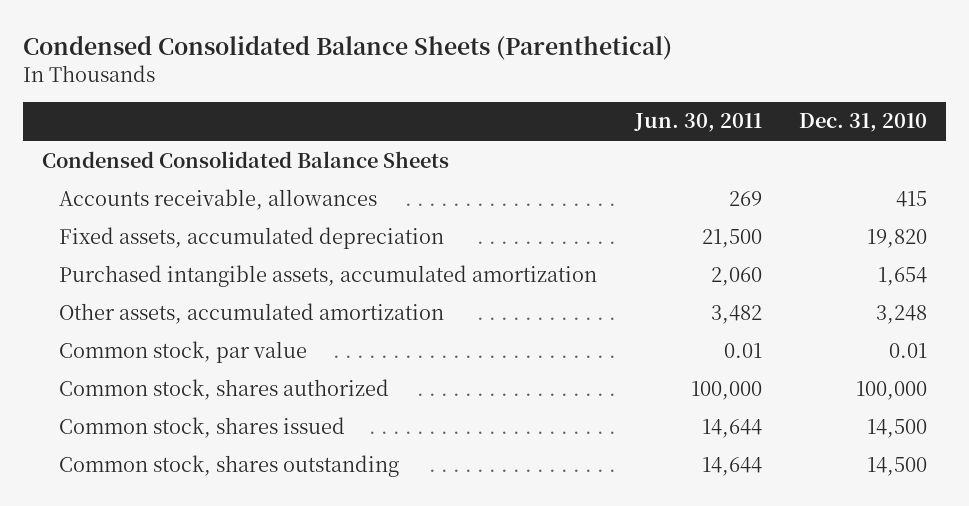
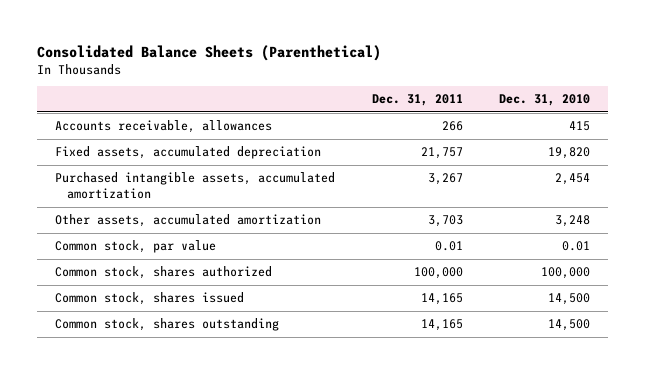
- Condensed Consolidated Balance Sheets (Parenthetical)
+ Consolidated Balance Sheets (Parenthetical)
- | Jun. 30, 2011 | Dec. 31, 2010
+ | Dec. 31, 2011 | Dec. 31, 2010
- Condensed Consolidated Balance Sheets
- Purchased intangible assets, accumulated amortization | 2,060 | 1,654
+ Purchased intangible assets, accumulated amortization | 3,267 | 2,454

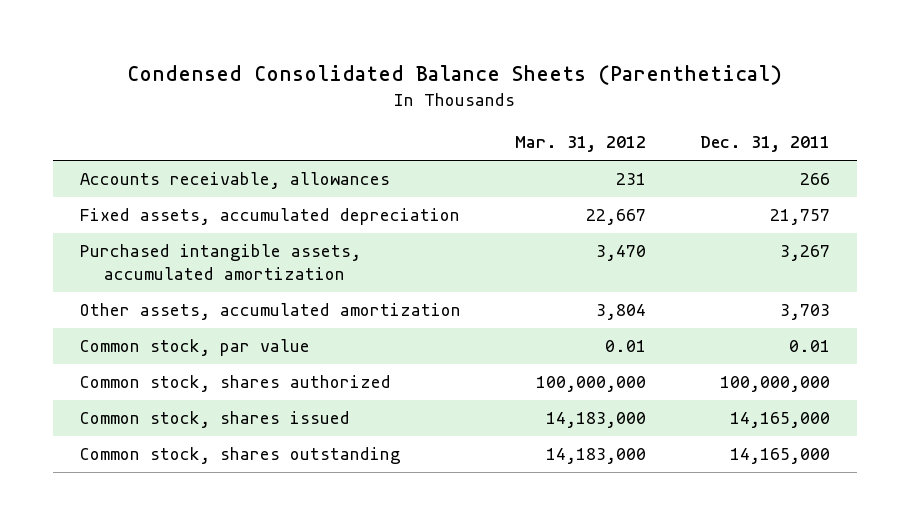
- Consolidated Balance Sheets (Parenthetical)
+ Condensed Consolidated Balance Sheets (Parenthetical)
- | Dec. 31, 2011 | Dec. 31, 2010
+ | Mar. 31, 2012 | Dec. 31, 2011
- Common stock, shares authorized | 100,000 | 100,000
- Common stock, shares issued | 14,165 | 14,500
- Common stock, shares outstanding | 14,165 | 14,500
+ Common stock, shares authorized | 100,000,000 | 100,000,000
+ Common stock, shares issued | 14,183,000 | 14,165,000
+ Common stock, shares outstanding | 14,183,000 | 14,165,000

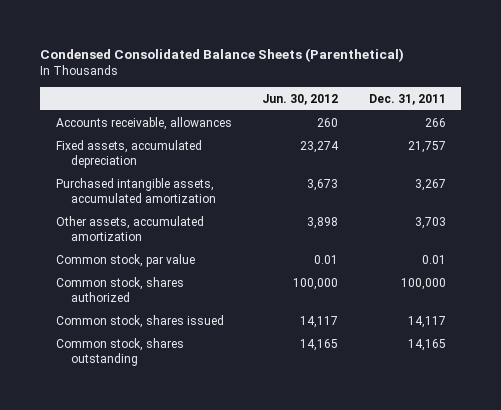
- | Mar. 31, 2012 | Dec. 31, 2011
+ | Jun. 30, 2012 | Dec. 31, 2011
- Common stock, shares authorized | 100,000,000 | 100,000,000
- Common stock, shares issued | 14,183,000 | 14,165,000
- Common stock, shares outstanding | 14,183,000 | 14,165,000
+ Common stock, shares authorized | 100,000 | 100,000
+ Common stock, shares issued | 14,117 | 14,117
+ Common stock, shares outstanding | 14,165 | 14,165

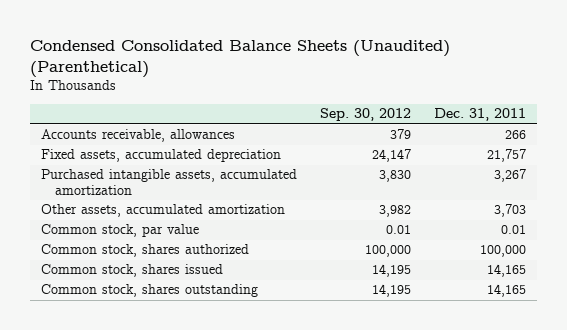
- Condensed Consolidated Balance Sheets (Parenthetical)
+ Condensed Consolidated Balance Sheets (Unaudited) (Parenthetical)
- | Jun. 30, 2012 | Dec. 31, 2011
+ | Sep. 30, 2012 | Dec. 31, 2011
- Common stock, shares issued | 14,117 | 14,117
+ Common stock, shares issued | 14,195 | 14,165

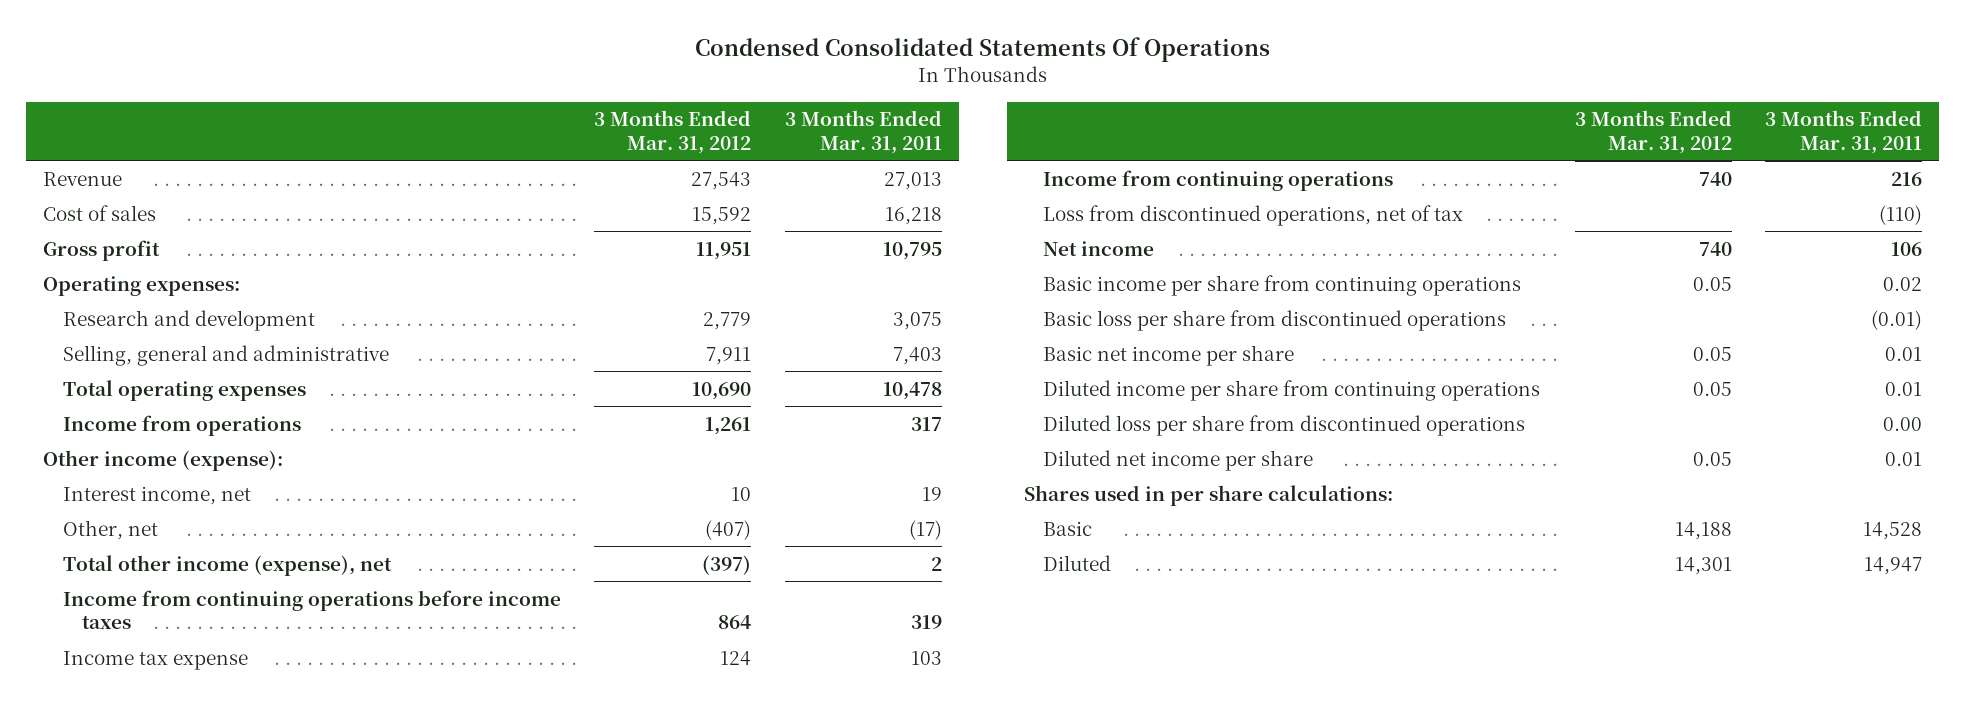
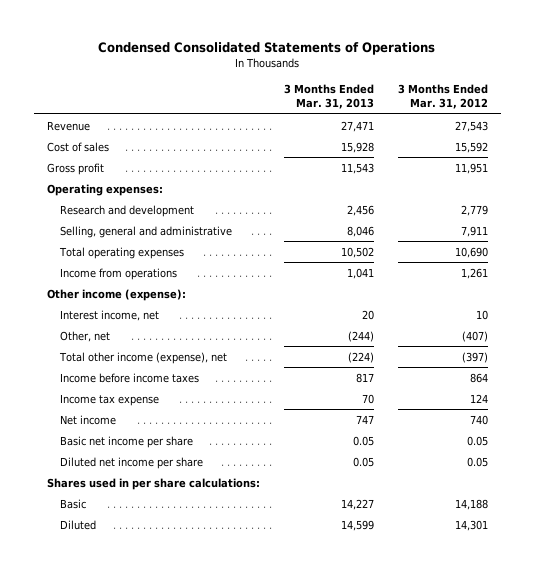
- Condensed Consolidated Statements Of Operations
+ Condensed Consolidated Statements of Operations
- | 3 Months Ended Mar. 31, 2012 | 3 Months Ended Mar. 31, 2011
+ | 3 Months Ended Mar. 31, 2013 | 3 Months Ended Mar. 31, 2012
- Income from continuing operations before income taxes | 864 | 319
+ Income before income taxes | 817 | 864
- Income from continuing operations | 740 | 216
- Loss from discontinued operations, net of tax | | (110)
- Basic income per share from continuing operations | 0.05 | 0.02
- Basic loss per share from discontinued operations | | (0.01)
- Diluted income per share from continuing operations | 0.05 | 0.01
- Diluted loss per share from discontinued operations | | 0.00

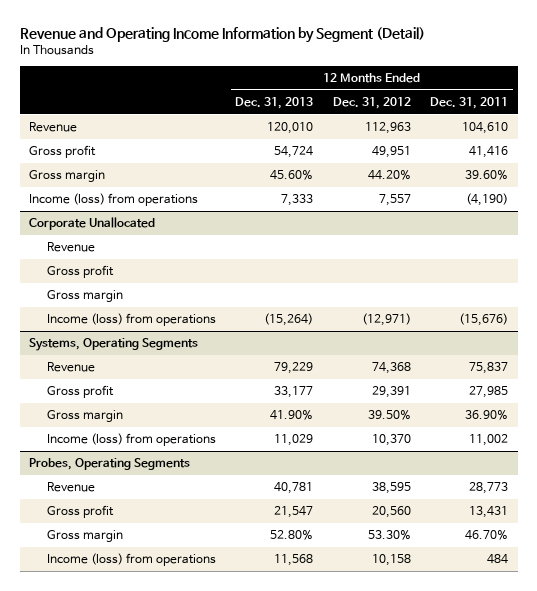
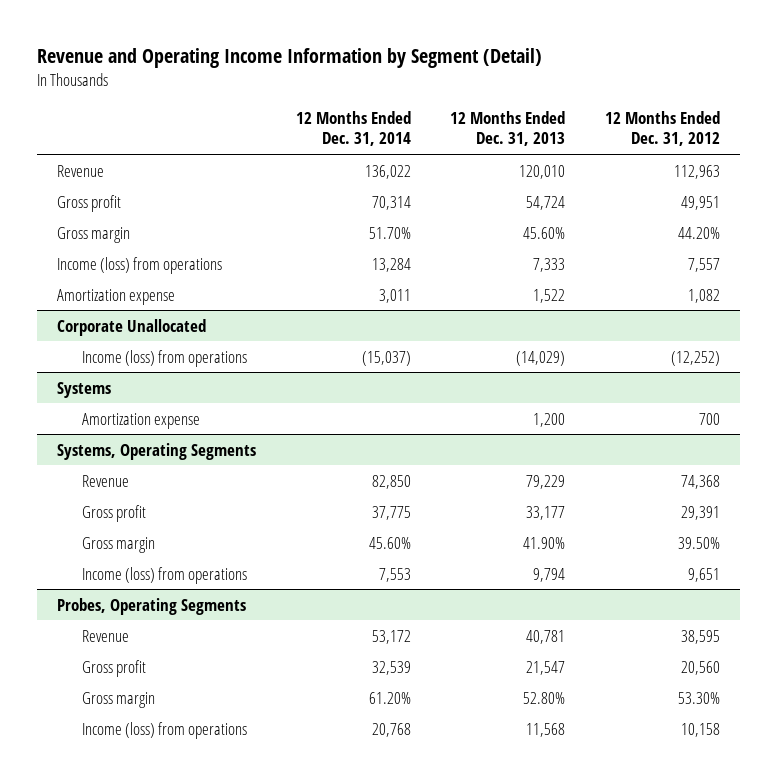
- | 12 Months Ended Dec. 31, 2013 | 12 Months Ended Dec. 31, 2012 | 12 Months Ended Dec. 31, 2011
+ | 12 Months Ended Dec. 31, 2014 | 12 Months Ended Dec. 31, 2013 | 12 Months Ended Dec. 31, 2012
+ Amortization expense | 3,011 | 1,522 | 1,082
@ Corporate Unallocated
- Revenue
- Gross profit
- Gross margin
- Income (loss) from operations | (15,264) | (12,971) | (15,676)
+ Income (loss) from operations | (15,037) | (14,029) | (12,252)
+ Systems
+ Amortization expense | | 1,200 | 700
@ Systems, Operating Segments
- Income (loss) from operations | 11,029 | 10,370 | 11,002
+ Income (loss) from operations | 7,553 | 9,794 | 9,651

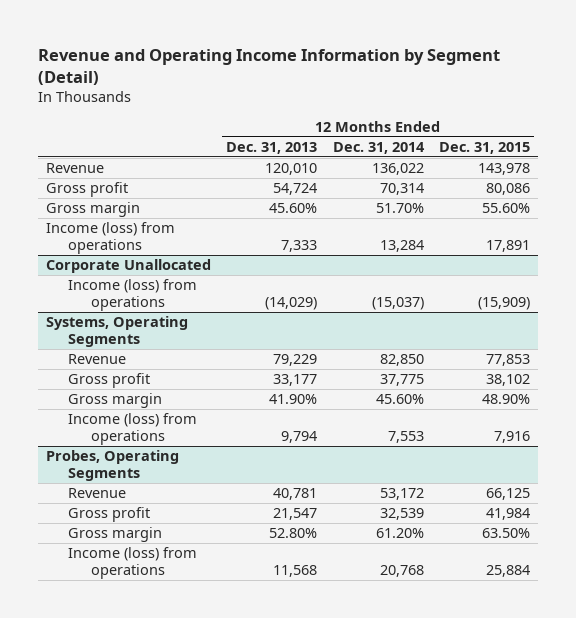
- | 12 Months Ended Dec. 31, 2014 | 12 Months Ended Dec. 31, 2013 | 12 Months Ended Dec. 31, 2012
+ | 12 Months Ended Dec. 31, 2013 | 12 Months Ended Dec. 31, 2014 | 12 Months Ended Dec. 31, 2015
- Amortization expense | 3,011 | 1,522 | 1,082
- Systems
- Amortization expense | | 1,200 | 700

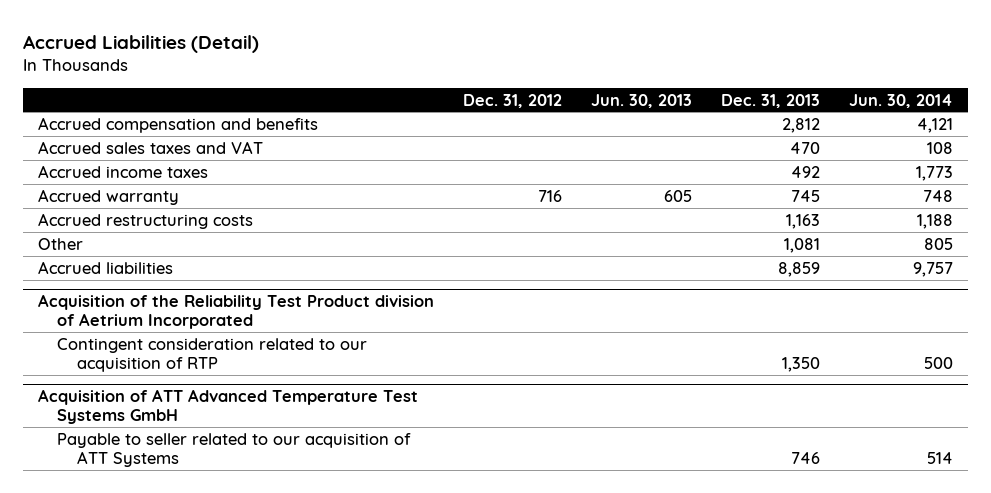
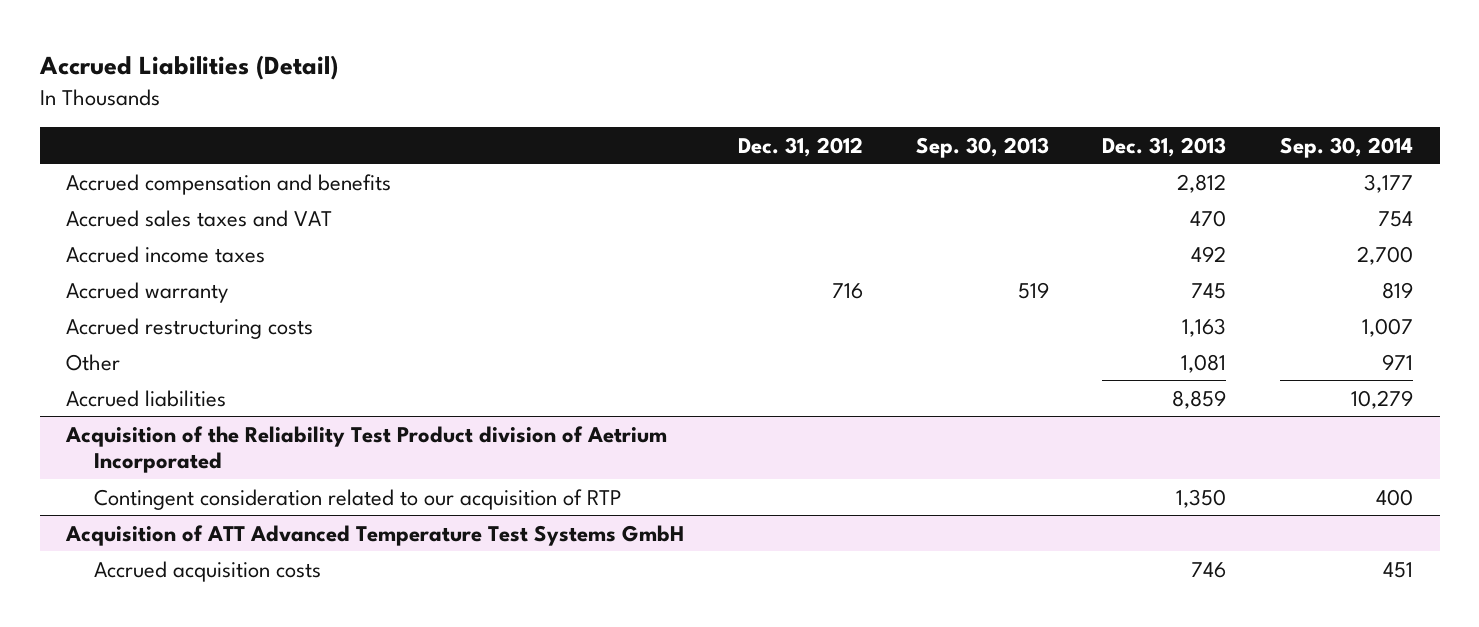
- | Dec. 31, 2012 | Jun. 30, 2013 | Dec. 31, 2013 | Jun. 30, 2014
+ | Dec. 31, 2012 | Sep. 30, 2013 | Dec. 31, 2013 | Sep. 30, 2014
@ Acquisition of ATT Advanced Temperature Test Systems GmbH
- Payable to seller related to our acquisition of ATT Systems | | | 746 | 514
+ Accrued acquisition costs | | | 746 | 451

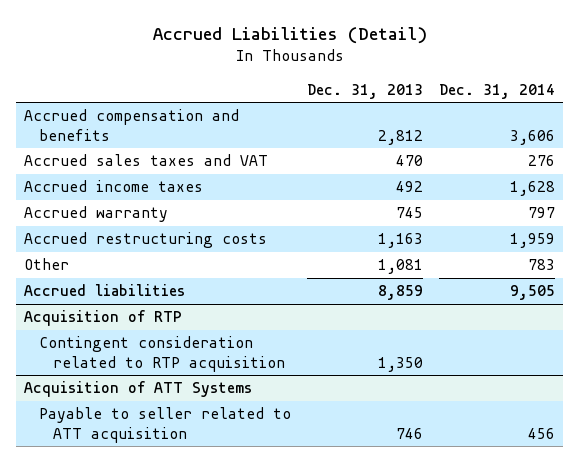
- | Dec. 31, 2012 | Sep. 30, 2013 | Dec. 31, 2013 | Sep. 30, 2014
+ | Dec. 31, 2013 | Dec. 31, 2014
- Acquisition of the Reliability Test Product division of Aetrium Incorporated
- Contingent consideration related to our acquisition of RTP | | | 1,350 | 400
- Acquisition of ATT Advanced Temperature Test Systems GmbH
- Accrued acquisition costs | | | 746 | 451
+ Acquisition of RTP
+ Contingent consideration related to RTP acquisition | 1,350 |
+ Acquisition of ATT Systems
+ Payable to seller related to ATT acquisition | 746 | 456

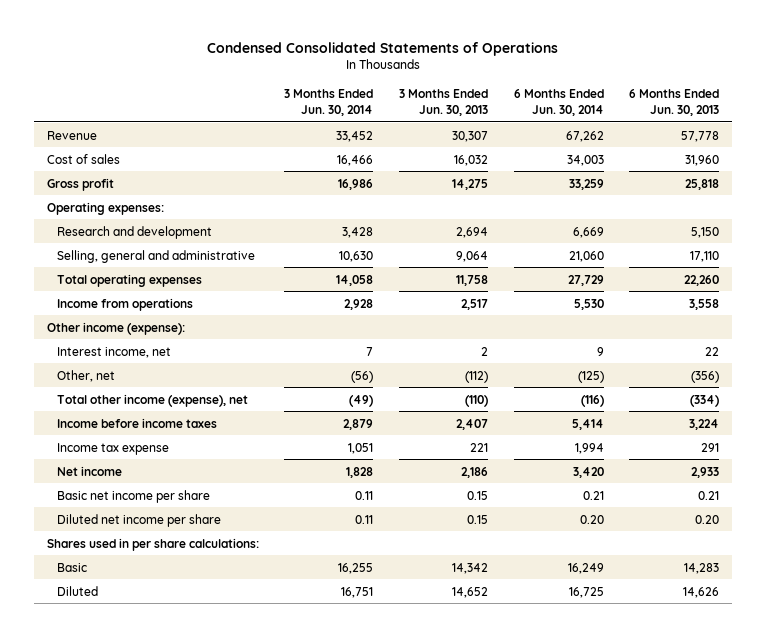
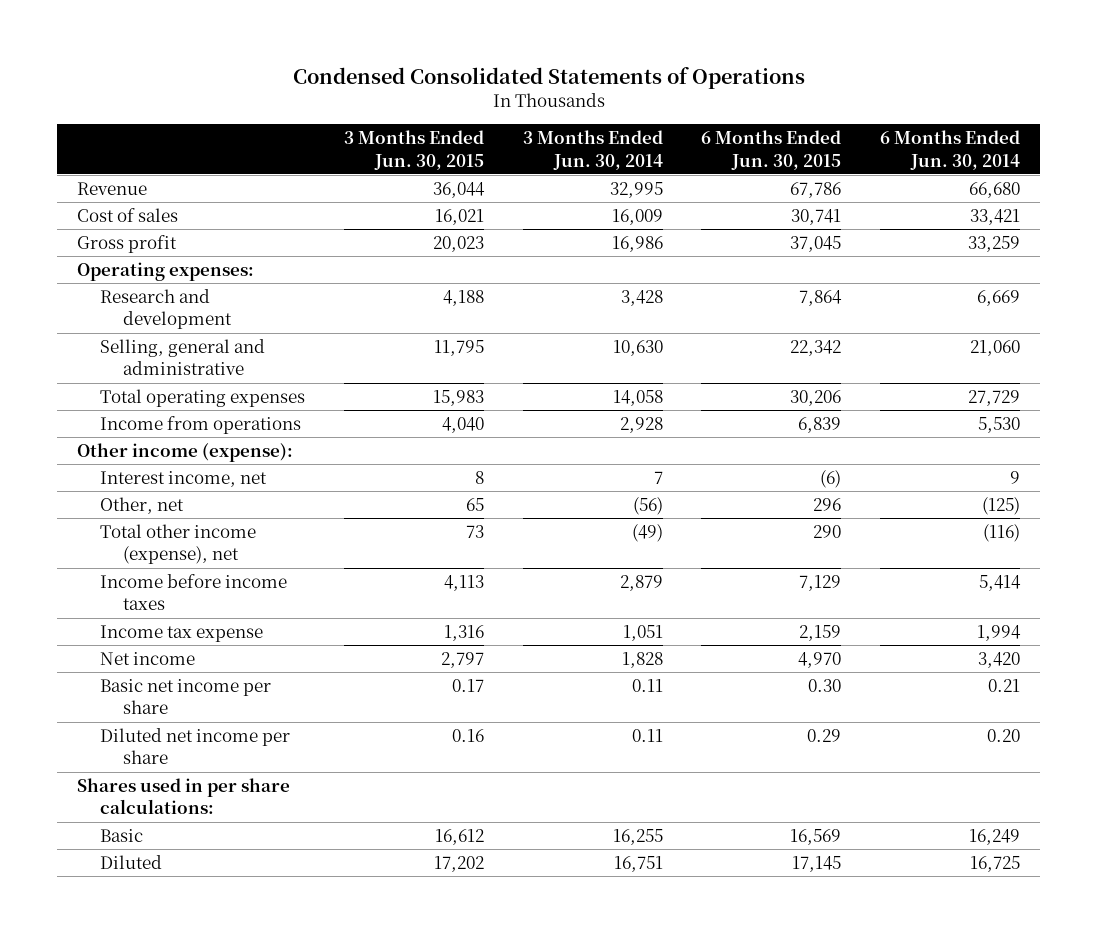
- | 3 Months Ended Jun. 30, 2014 | 3 Months Ended Jun. 30, 2013 | 6 Months Ended Jun. 30, 2014 | 6 Months Ended Jun. 30, 2013
+ | 3 Months Ended Jun. 30, 2015 | 3 Months Ended Jun. 30, 2014 | 6 Months Ended Jun. 30, 2015 | 6 Months Ended Jun. 30, 2014
- Revenue | 33,452 | 30,307 | 67,262 | 57,778
- Cost of sales | 16,466 | 16,032 | 34,003 | 31,960
+ Revenue | 36,044 | 32,995 | 67,786 | 66,680
+ Cost of sales | 16,021 | 16,009 | 30,741 | 33,421

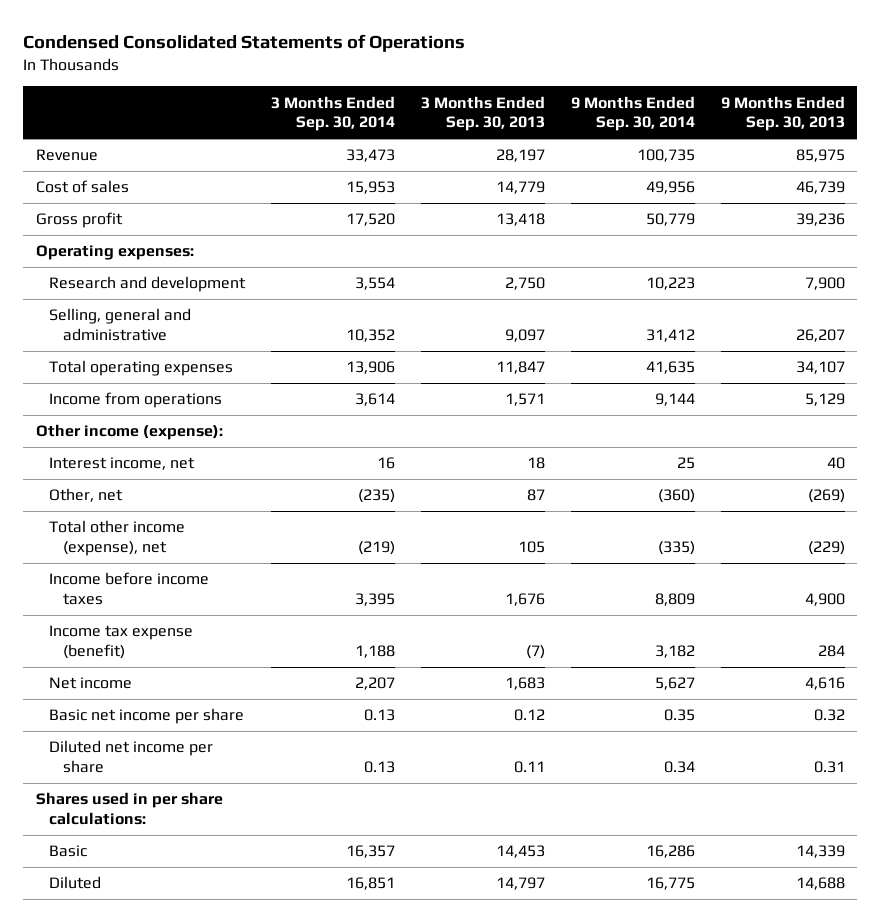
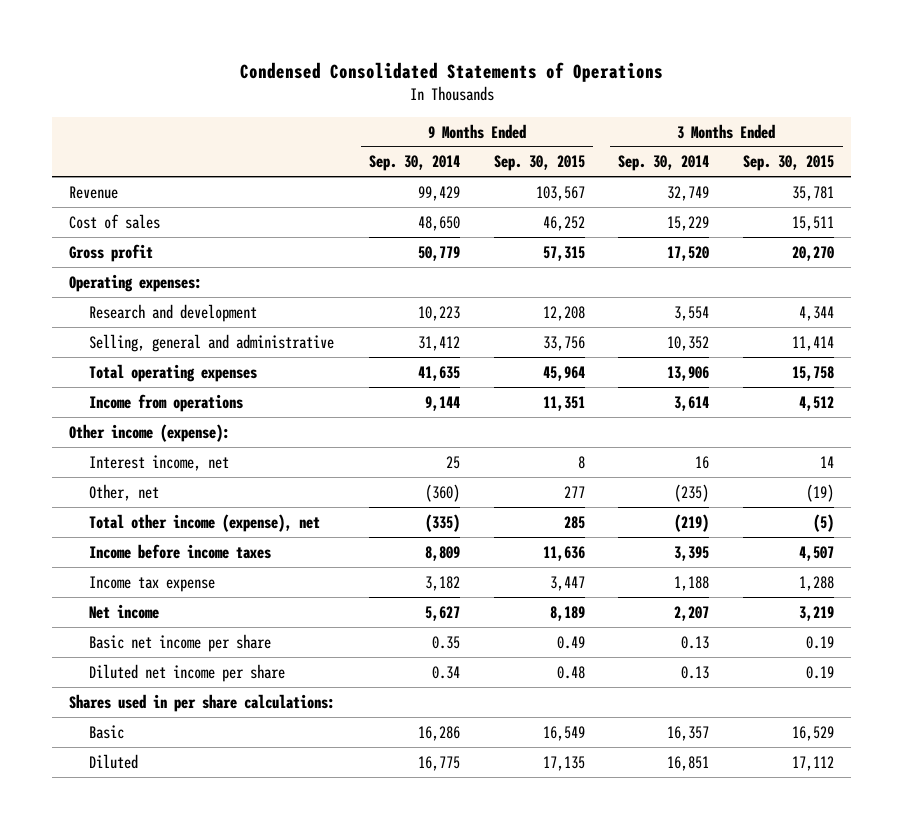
- | 3 Months Ended Sep. 30, 2014 | 3 Months Ended Sep. 30, 2013 | 9 Months Ended Sep. 30, 2014 | 9 Months Ended Sep. 30, 2013
+ | 9 Months Ended Sep. 30, 2014 | 9 Months Ended Sep. 30, 2015 | 3 Months Ended Sep. 30, 2014 | 3 Months Ended Sep. 30, 2015
- Revenue | 33,473 | 28,197 | 100,735 | 85,975
- Cost of sales | 15,953 | 14,779 | 49,956 | 46,739
+ Revenue | 99,429 | 103,567 | 32,749 | 35,781
+ Cost of sales | 48,650 | 46,252 | 15,229 | 15,511
- Income tax expense (benefit) | 1,188 | (7) | 3,182 | 284
+ Income tax expense | 3,182 | 3,447 | 1,188 | 1,288

